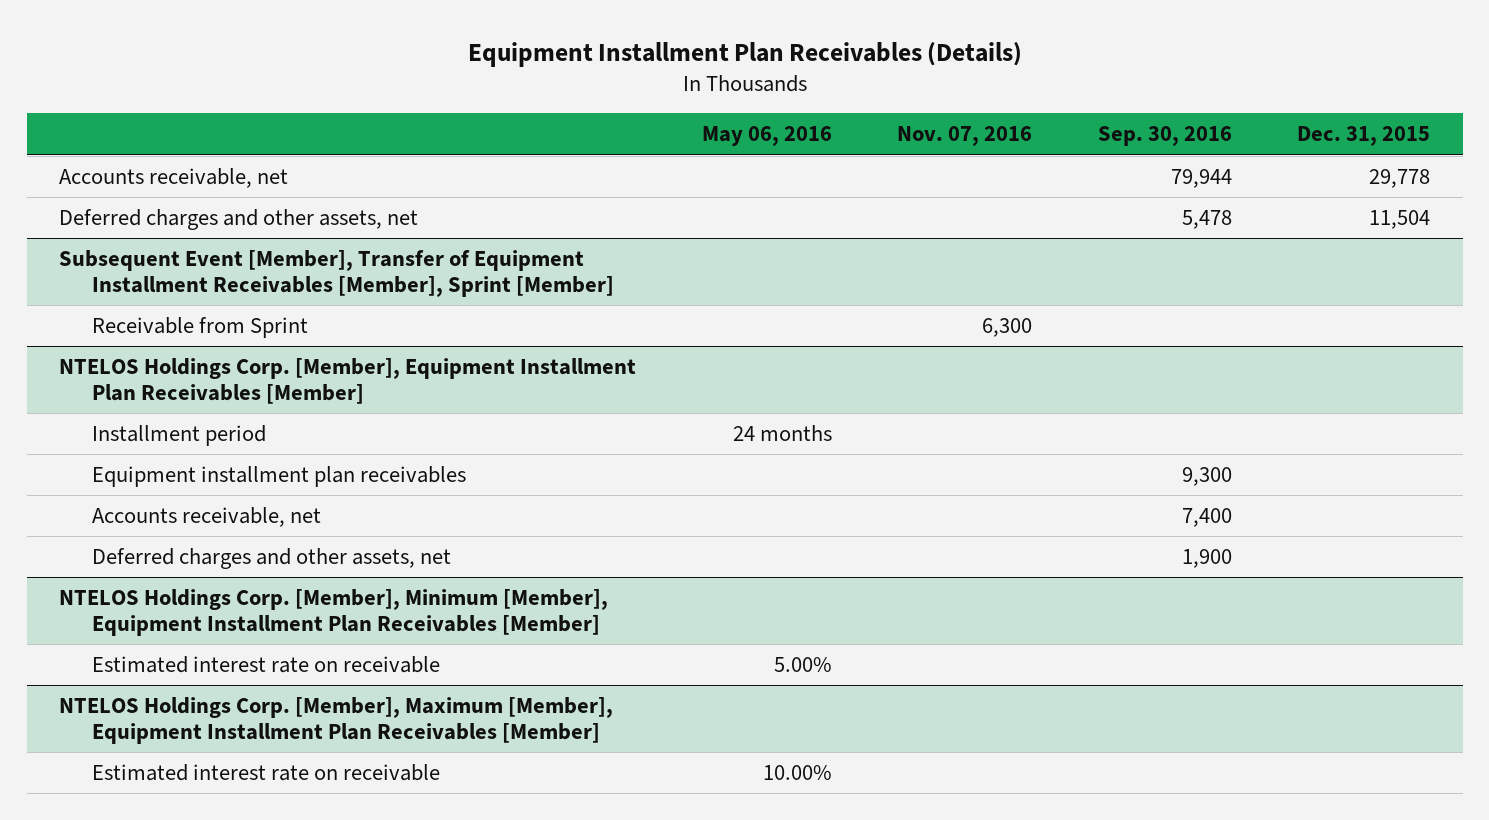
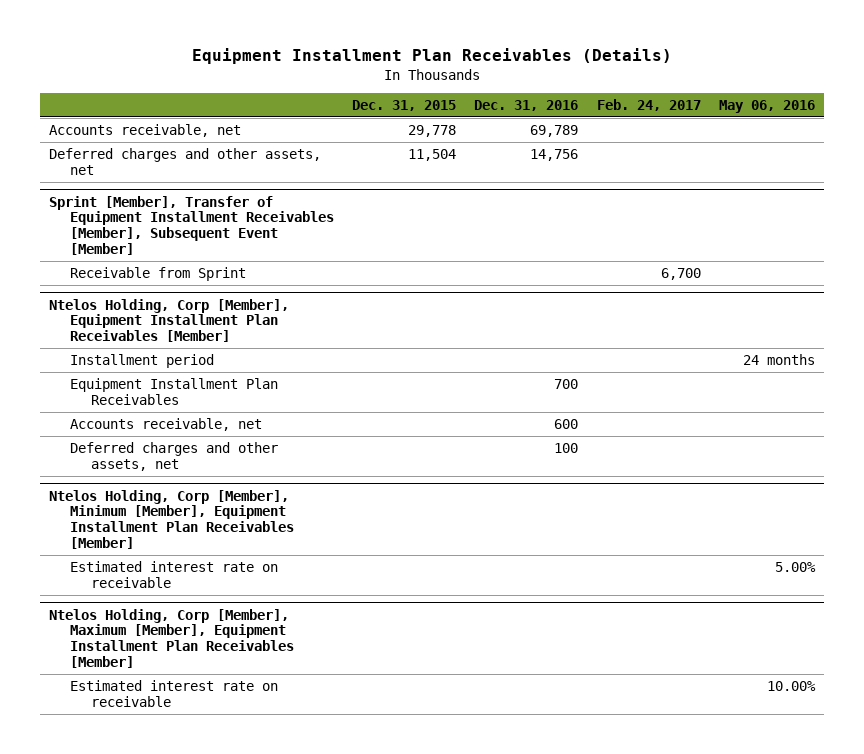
- | May 06, 2016 | Nov. 07, 2016 | Sep. 30, 2016 | Dec. 31, 2015
+ | Dec. 31, 2015 | Dec. 31, 2016 | Feb. 24, 2017 | May 06, 2016
- Subsequent Event [Member], Transfer of Equipment Installment Receivables [Member], Sprint [Member]
+ Sprint [Member], Transfer of Equipment Installment Receivables [Member], Subsequent Event [Member]
- NTELOS Holdings Corp. [Member], Equipment Installment Plan Receivables [Member]
+ Ntelos Holding, Corp [Member], Equipment Installment Plan Receivables [Member]
- Equipment installment plan receivables | | | 9,300 |
+ Equipment Installment Plan Receivables | | 700 | |
- NTELOS Holdings Corp. [Member], Minimum [Member], Equipment Installment Plan Receivables [Member]
+ Ntelos Holding, Corp [Member], Minimum [Member], Equipment Installment Plan Receivables [Member]
- NTELOS Holdings Corp. [Member], Maximum [Member], Equipment Installment Plan Receivables [Member]
+ Ntelos Holding, Corp [Member], Maximum [Member], Equipment Installment Plan Receivables [Member]

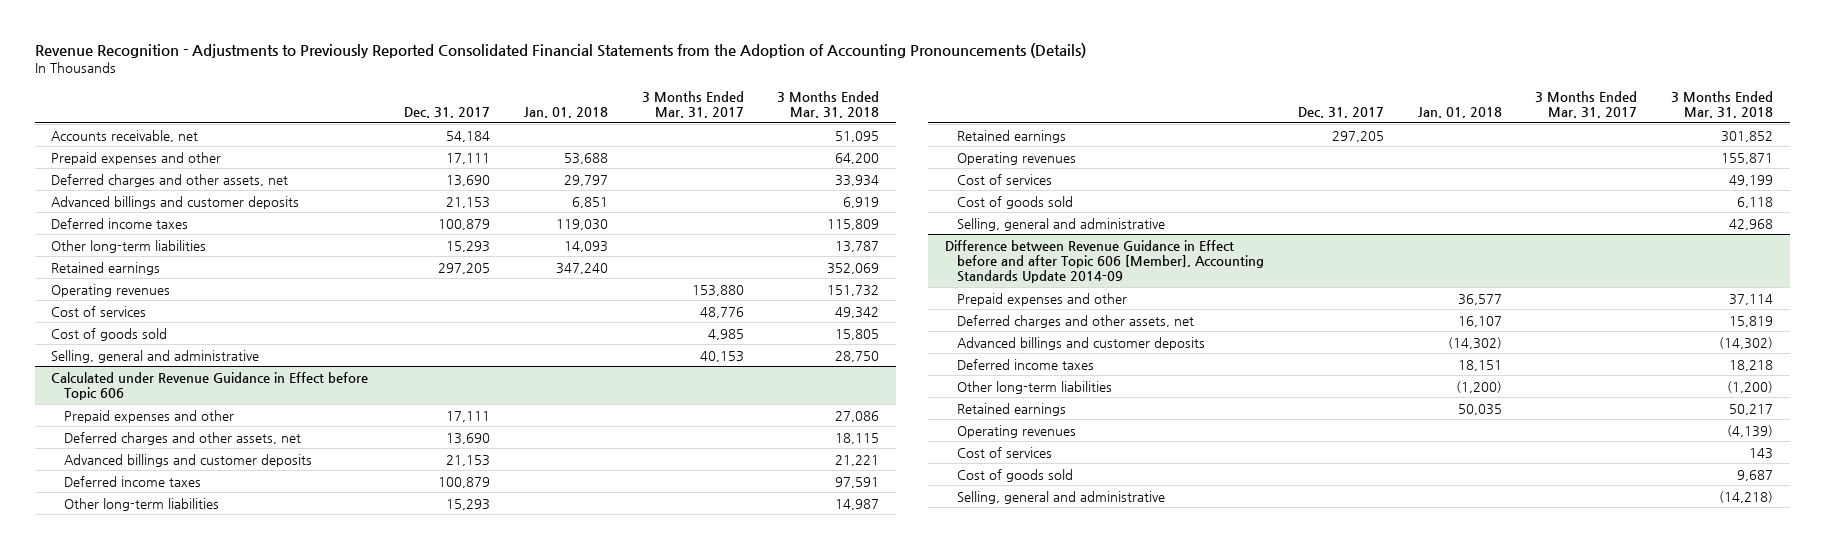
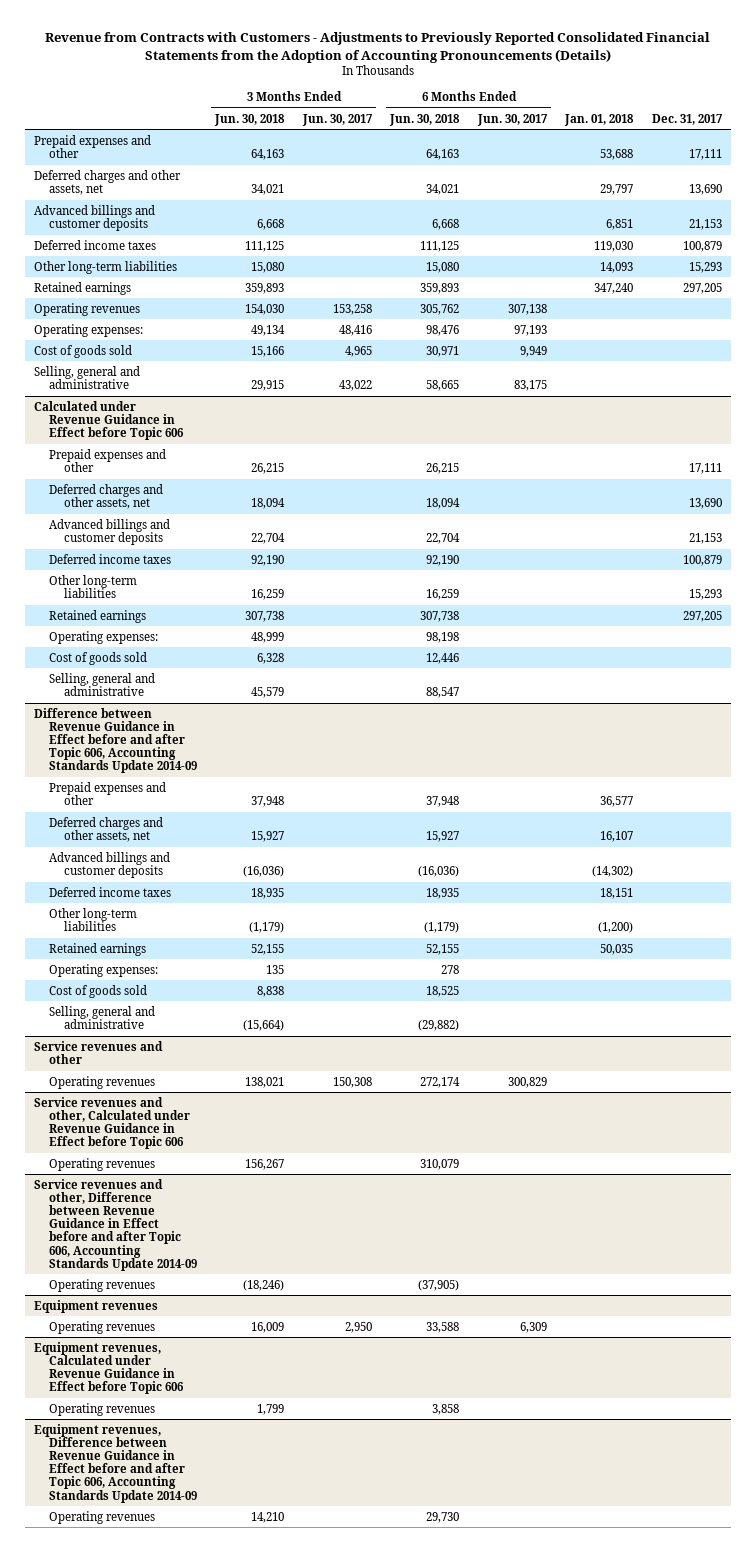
- Revenue Recognition - Adjustments to Previously Reported Consolidated Financial Statements from the Adoption of Accounting Pronouncements (Details)
+ Revenue from Contracts with Customers - Adjustments to Previously Reported Consolidated Financial Statements from the Adoption of Accounting Pronouncements (Details)
- | Dec. 31, 2017 | Jan. 01, 2018 | 3 Months Ended Mar. 31, 2017 | 3 Months Ended Mar. 31, 2018
+ | 3 Months Ended Jun. 30, 2018 | 3 Months Ended Jun. 30, 2017 | 6 Months Ended Jun. 30, 2018 | 6 Months Ended Jun. 30, 2017 | Jan. 01, 2018 | Dec. 31, 2017
- Accounts receivable, net | 54,184 | | | 51,095
- Cost of services | | | 48,776 | 49,342
+ Operating expenses: | 49,134 | 48,416 | 98,476 | 97,193 | |
@ Calculated under Revenue Guidance in Effect before Topic 606
- Operating revenues | | | | 155,871
- Cost of services | | | | 49,199
+ Operating expenses: | 48,999 | | 98,198 | | |
- Difference between Revenue Guidance in Effect before and after Topic 606 [Member], Accounting Standards Update 2014-09
+ Difference between Revenue Guidance in Effect before and after Topic 606, Accounting Standards Update 2014-09
- Operating revenues | | | | (4,139)
- Cost of services | | | | 143
+ Operating expenses: | 135 | | 278 | | |
+ Service revenues and other
+ Operating revenues | 138,021 | 150,308 | 272,174 | 300,829 | |
+ Service revenues and other, Calculated under Revenue Guidance in Effect before Topic 606
+ Operating revenues | 156,267 | | 310,079 | | |
+ Service revenues and other, Difference between Revenue Guidance in Effect before and after Topic 606, Accounting Standards Update 2014-09
+ Operating revenues | (18,246) | | (37,905) | | |
+ Equipment revenues
+ Operating revenues | 16,009 | 2,950 | 33,588 | 6,309 | |
+ Equipment revenues, Calculated under Revenue Guidance in Effect before Topic 606
+ Operating revenues | 1,799 | | 3,858 | | |
+ Equipment revenues, Difference between Revenue Guidance in Effect before and after Topic 606, Accounting Standards Update 2014-09
+ Operating revenues | 14,210 | | 29,730 | | |

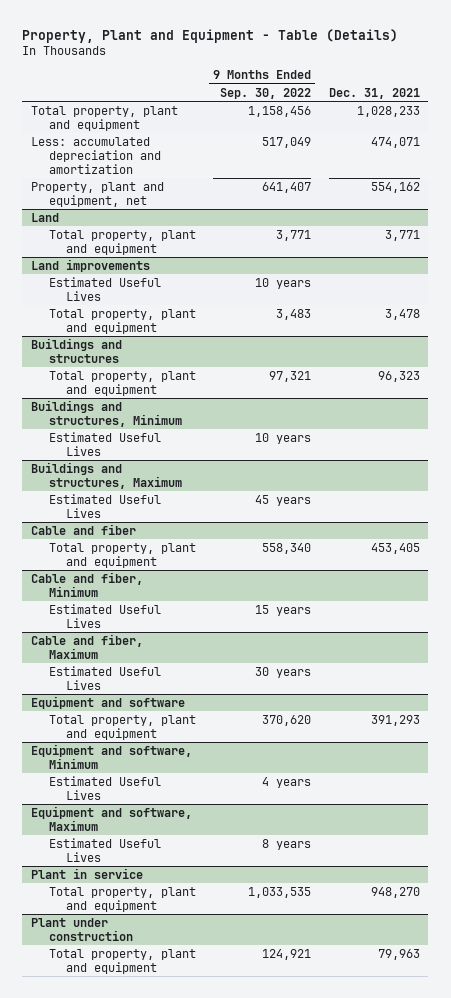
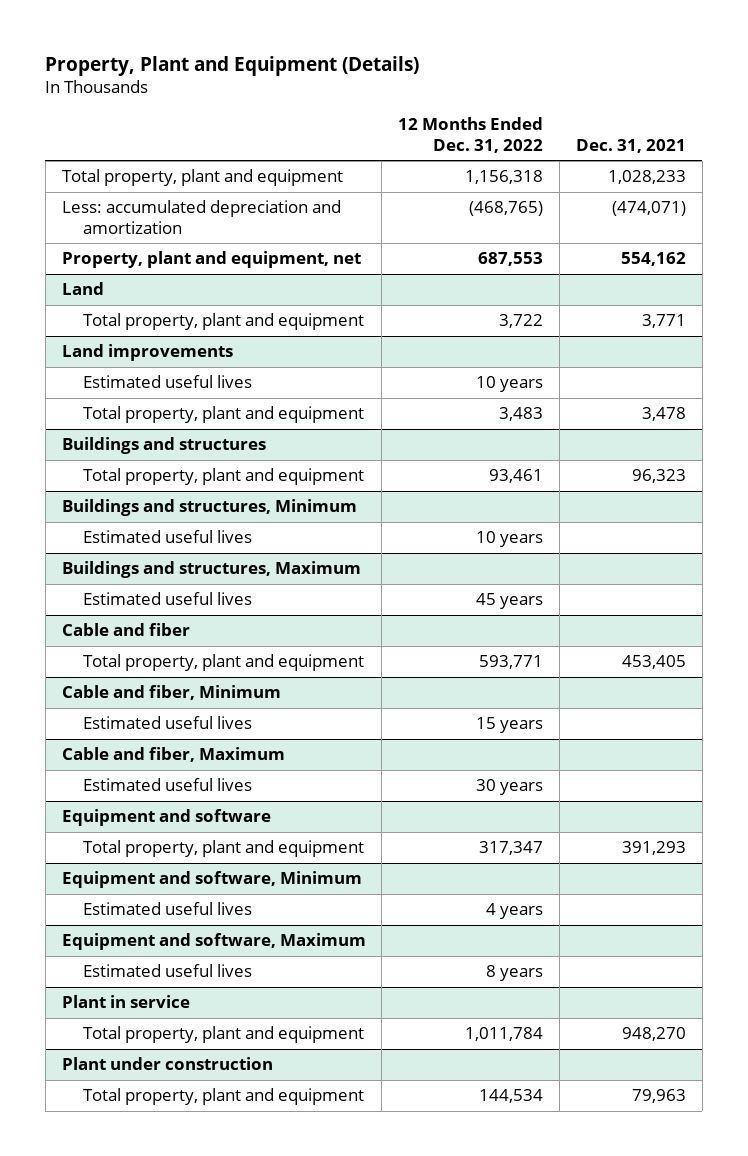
- Property, Plant and Equipment - Table (Details)
+ Property, Plant and Equipment (Details)
- | 9 Months Ended Sep. 30, 2022 | Dec. 31, 2021
+ | 12 Months Ended Dec. 31, 2022 | Dec. 31, 2021
- Less: accumulated depreciation and amortization | 517,049 | 474,071
+ Less: accumulated depreciation and amortization | (468,765) | (474,071)
@ Land improvements
- Estimated Useful Lives | 10 years |
+ Estimated useful lives | 10 years |
@ Buildings and structures, Minimum
- Estimated Useful Lives | 10 years |
+ Estimated useful lives | 10 years |
@ Buildings and structures, Maximum
- Estimated Useful Lives | 45 years |
+ Estimated useful lives | 45 years |
@ Cable and fiber, Minimum
- Estimated Useful Lives | 15 years |
+ Estimated useful lives | 15 years |
@ Cable and fiber, Maximum
- Estimated Useful Lives | 30 years |
+ Estimated useful lives | 30 years |
@ Equipment and software, Minimum
- Estimated Useful Lives | 4 years |
+ Estimated useful lives | 4 years |
@ Equipment and software, Maximum
- Estimated Useful Lives | 8 years |
+ Estimated useful lives | 8 years |

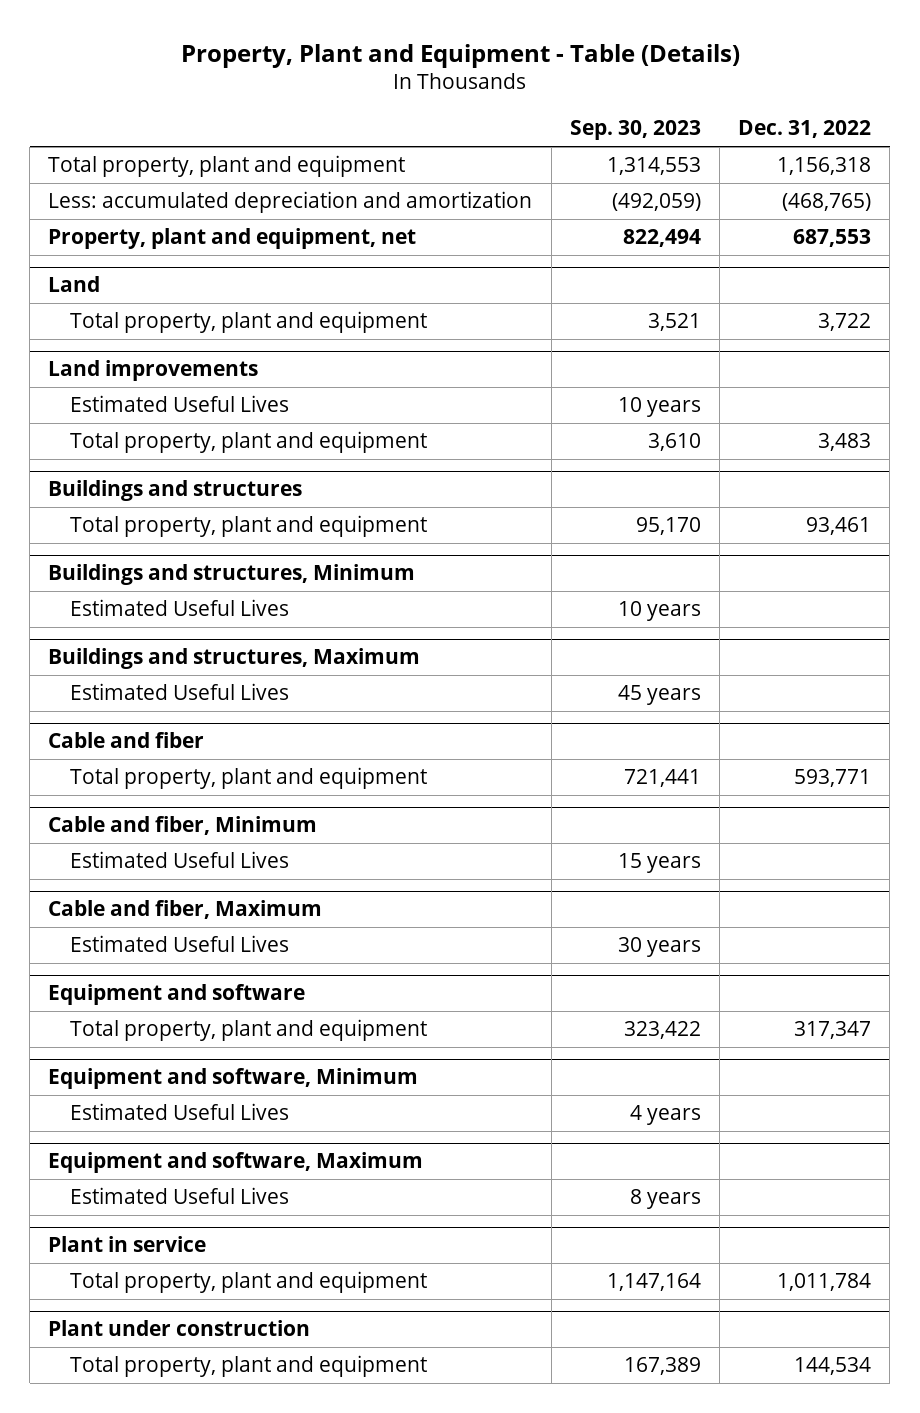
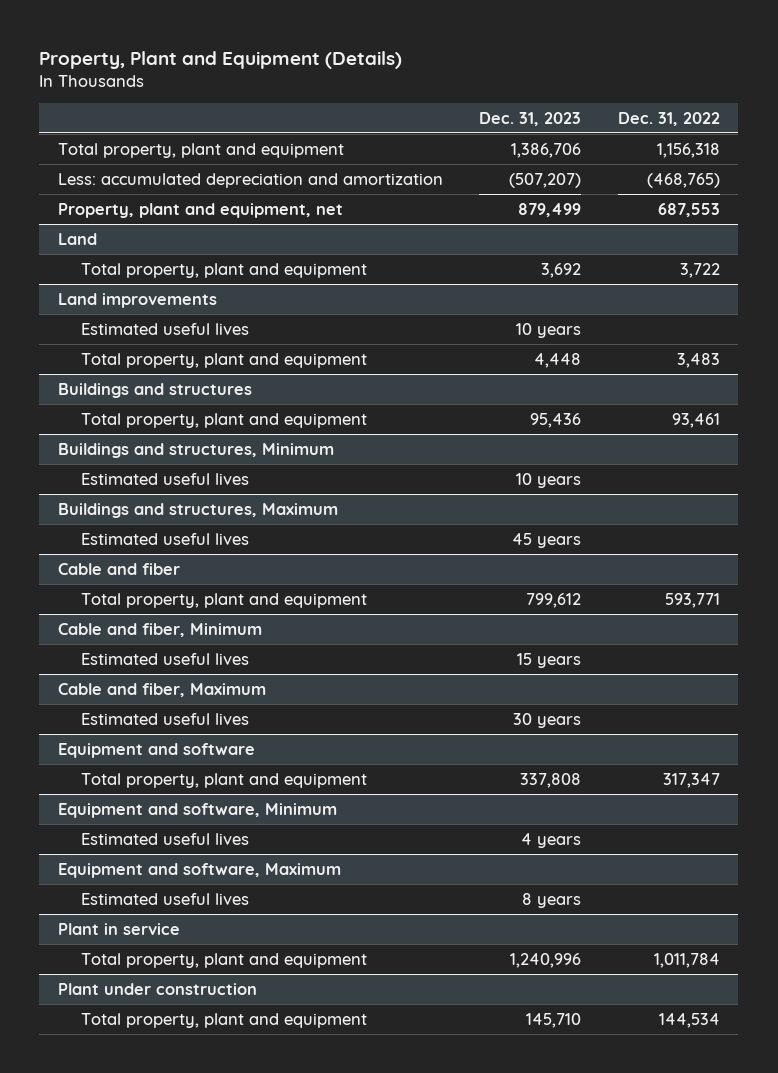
- Property, Plant and Equipment - Table (Details)
+ Property, Plant and Equipment (Details)
- | Sep. 30, 2023 | Dec. 31, 2022
+ | Dec. 31, 2023 | Dec. 31, 2022
@ Land improvements
- Estimated Useful Lives | 10 years |
+ Estimated useful lives | 10 years |
@ Buildings and structures, Minimum
- Estimated Useful Lives | 10 years |
+ Estimated useful lives | 10 years |
@ Buildings and structures, Maximum
- Estimated Useful Lives | 45 years |
+ Estimated useful lives | 45 years |
@ Cable and fiber, Minimum
- Estimated Useful Lives | 15 years |
+ Estimated useful lives | 15 years |
@ Cable and fiber, Maximum
- Estimated Useful Lives | 30 years |
+ Estimated useful lives | 30 years |
@ Equipment and software, Minimum
- Estimated Useful Lives | 4 years |
+ Estimated useful lives | 4 years |
@ Equipment and software, Maximum
- Estimated Useful Lives | 8 years |
+ Estimated useful lives | 8 years |

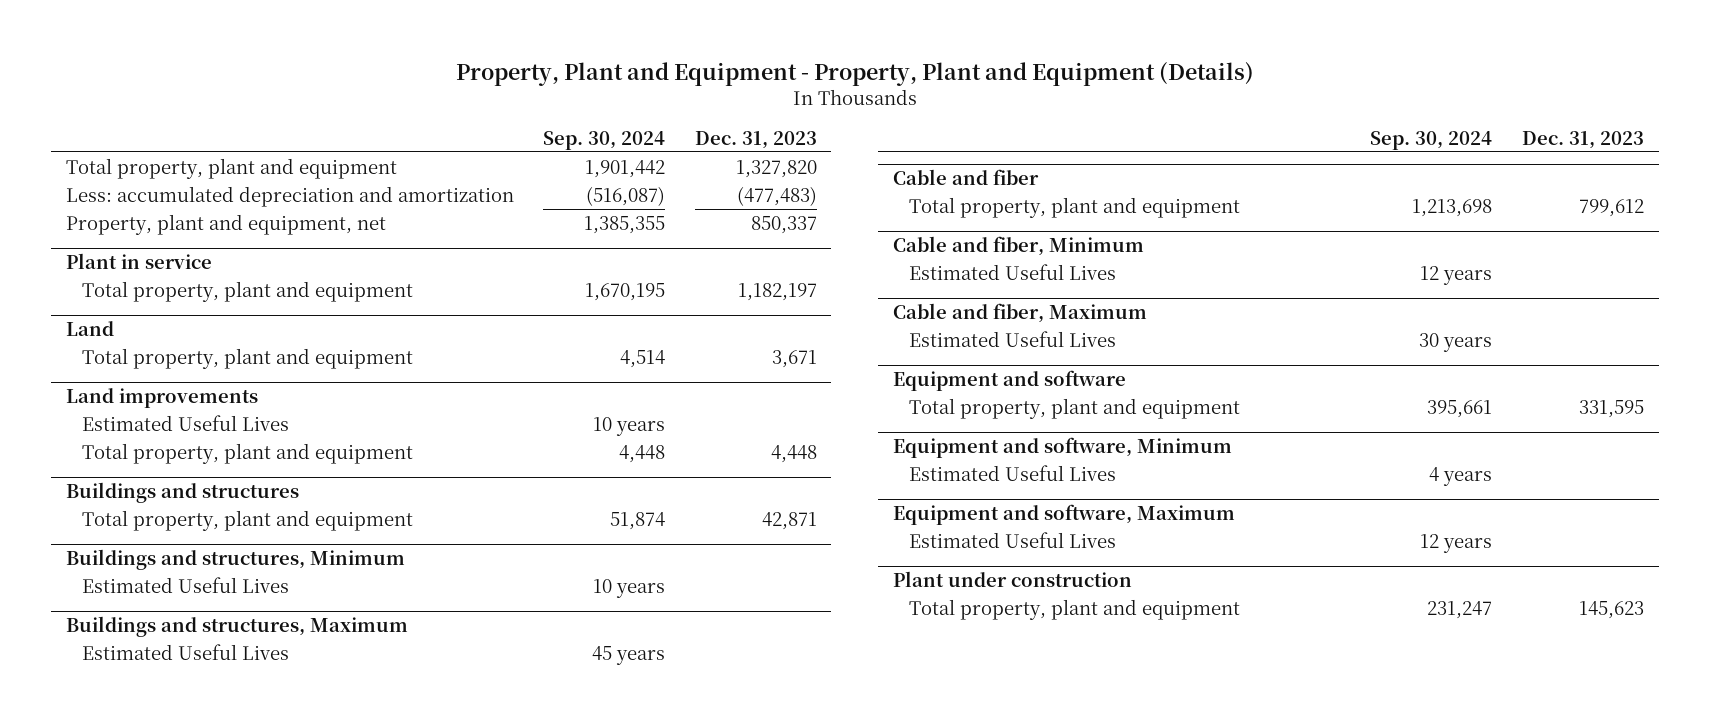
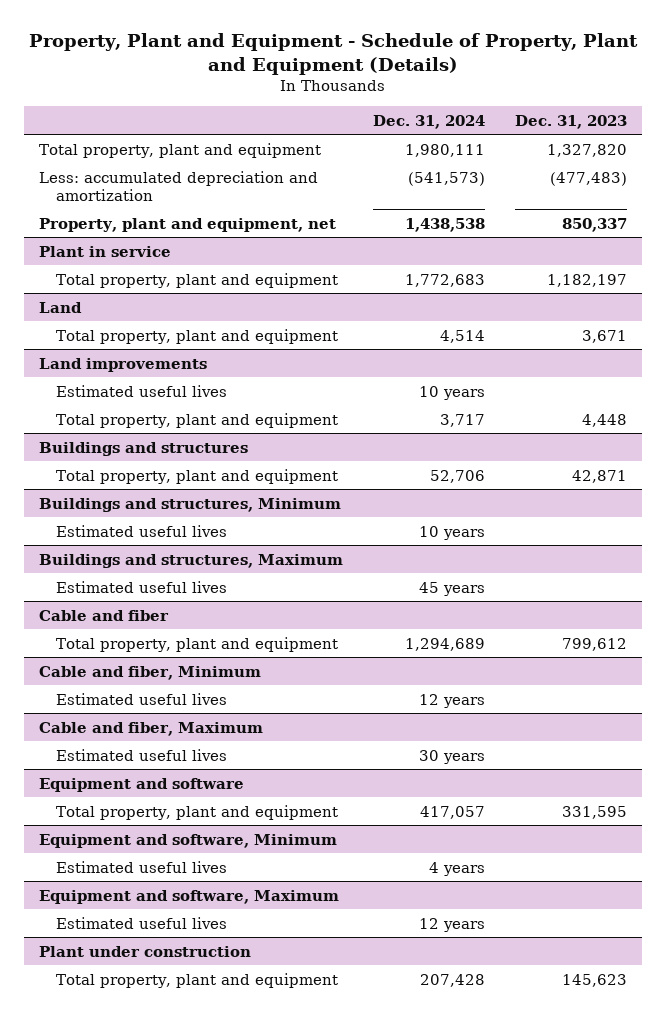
- Property, Plant and Equipment - Property, Plant and Equipment (Details)
+ Property, Plant and Equipment - Schedule of Property, Plant and Equipment (Details)
- | Sep. 30, 2024 | Dec. 31, 2023
+ | Dec. 31, 2024 | Dec. 31, 2023
@ Land improvements
- Estimated Useful Lives | 10 years |
+ Estimated useful lives | 10 years |
@ Buildings and structures, Minimum
- Estimated Useful Lives | 10 years |
+ Estimated useful lives | 10 years |
@ Buildings and structures, Maximum
- Estimated Useful Lives | 45 years |
+ Estimated useful lives | 45 years |
@ Cable and fiber, Minimum
- Estimated Useful Lives | 12 years |
+ Estimated useful lives | 12 years |
@ Cable and fiber, Maximum
- Estimated Useful Lives | 30 years |
+ Estimated useful lives | 30 years |
@ Equipment and software, Minimum
- Estimated Useful Lives | 4 years |
+ Estimated useful lives | 4 years |
@ Equipment and software, Maximum
- Estimated Useful Lives | 12 years |
+ Estimated useful lives | 12 years |

